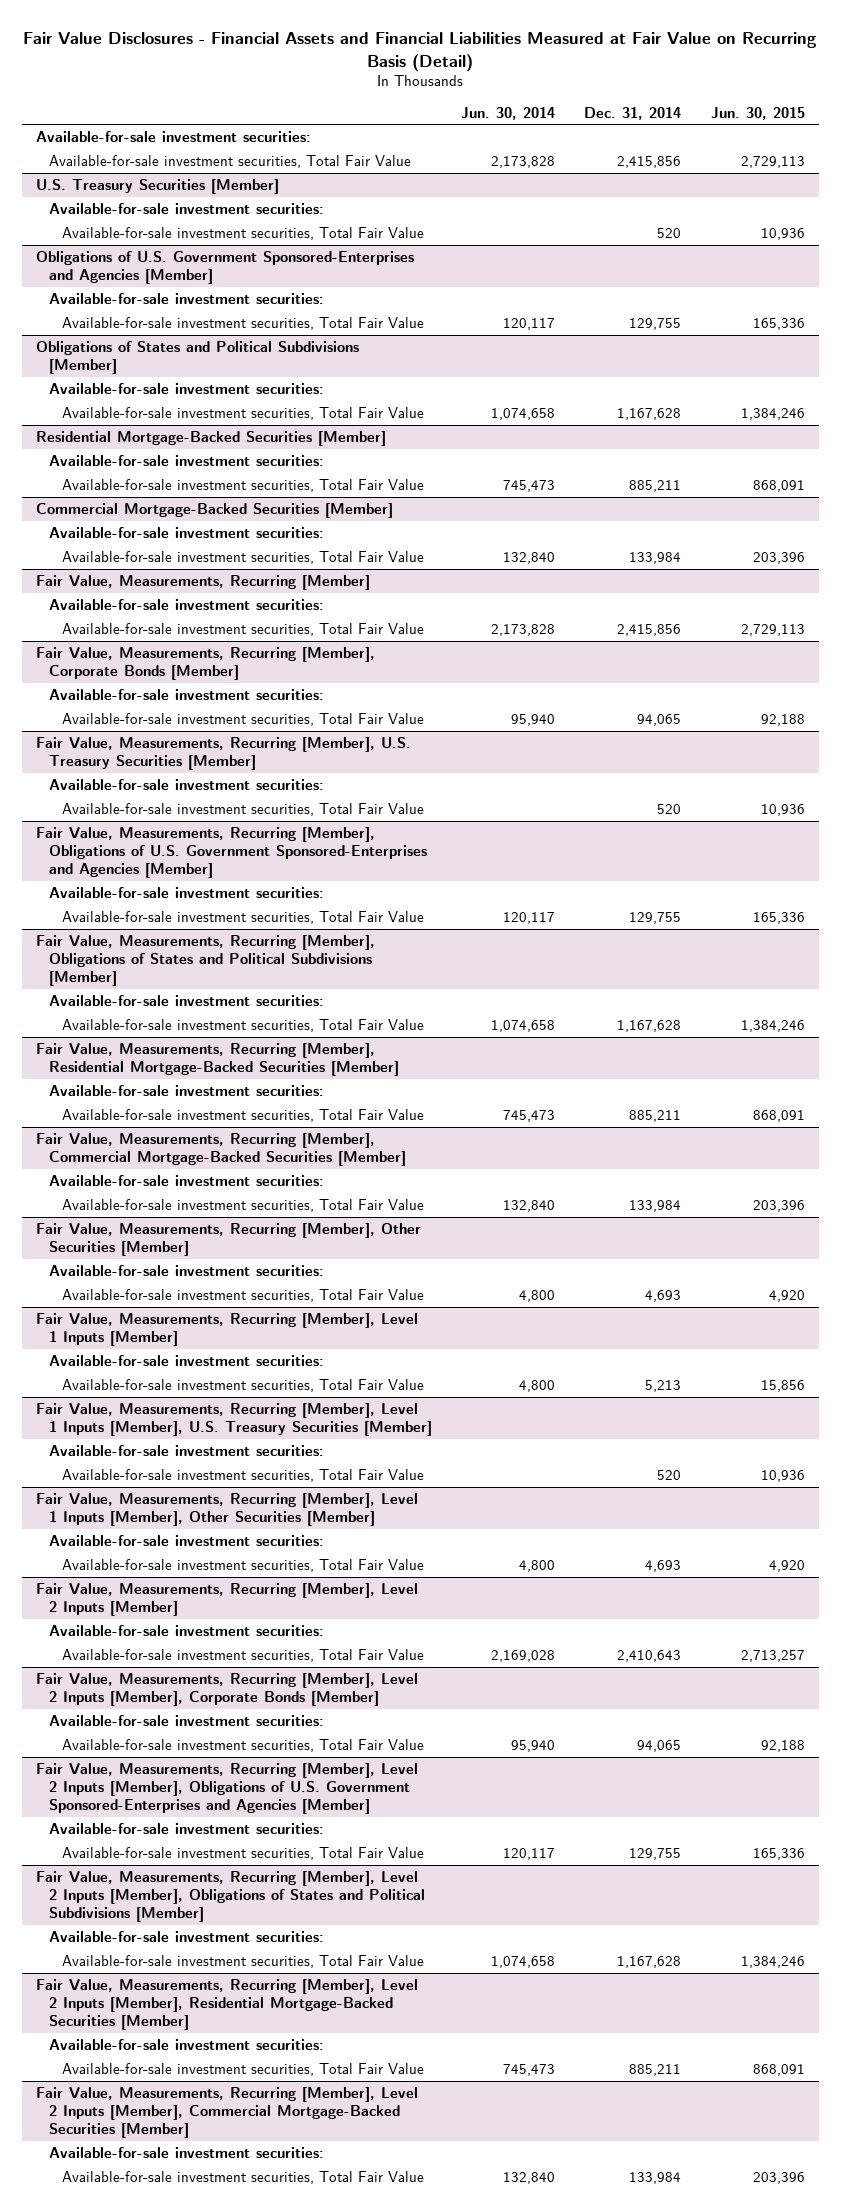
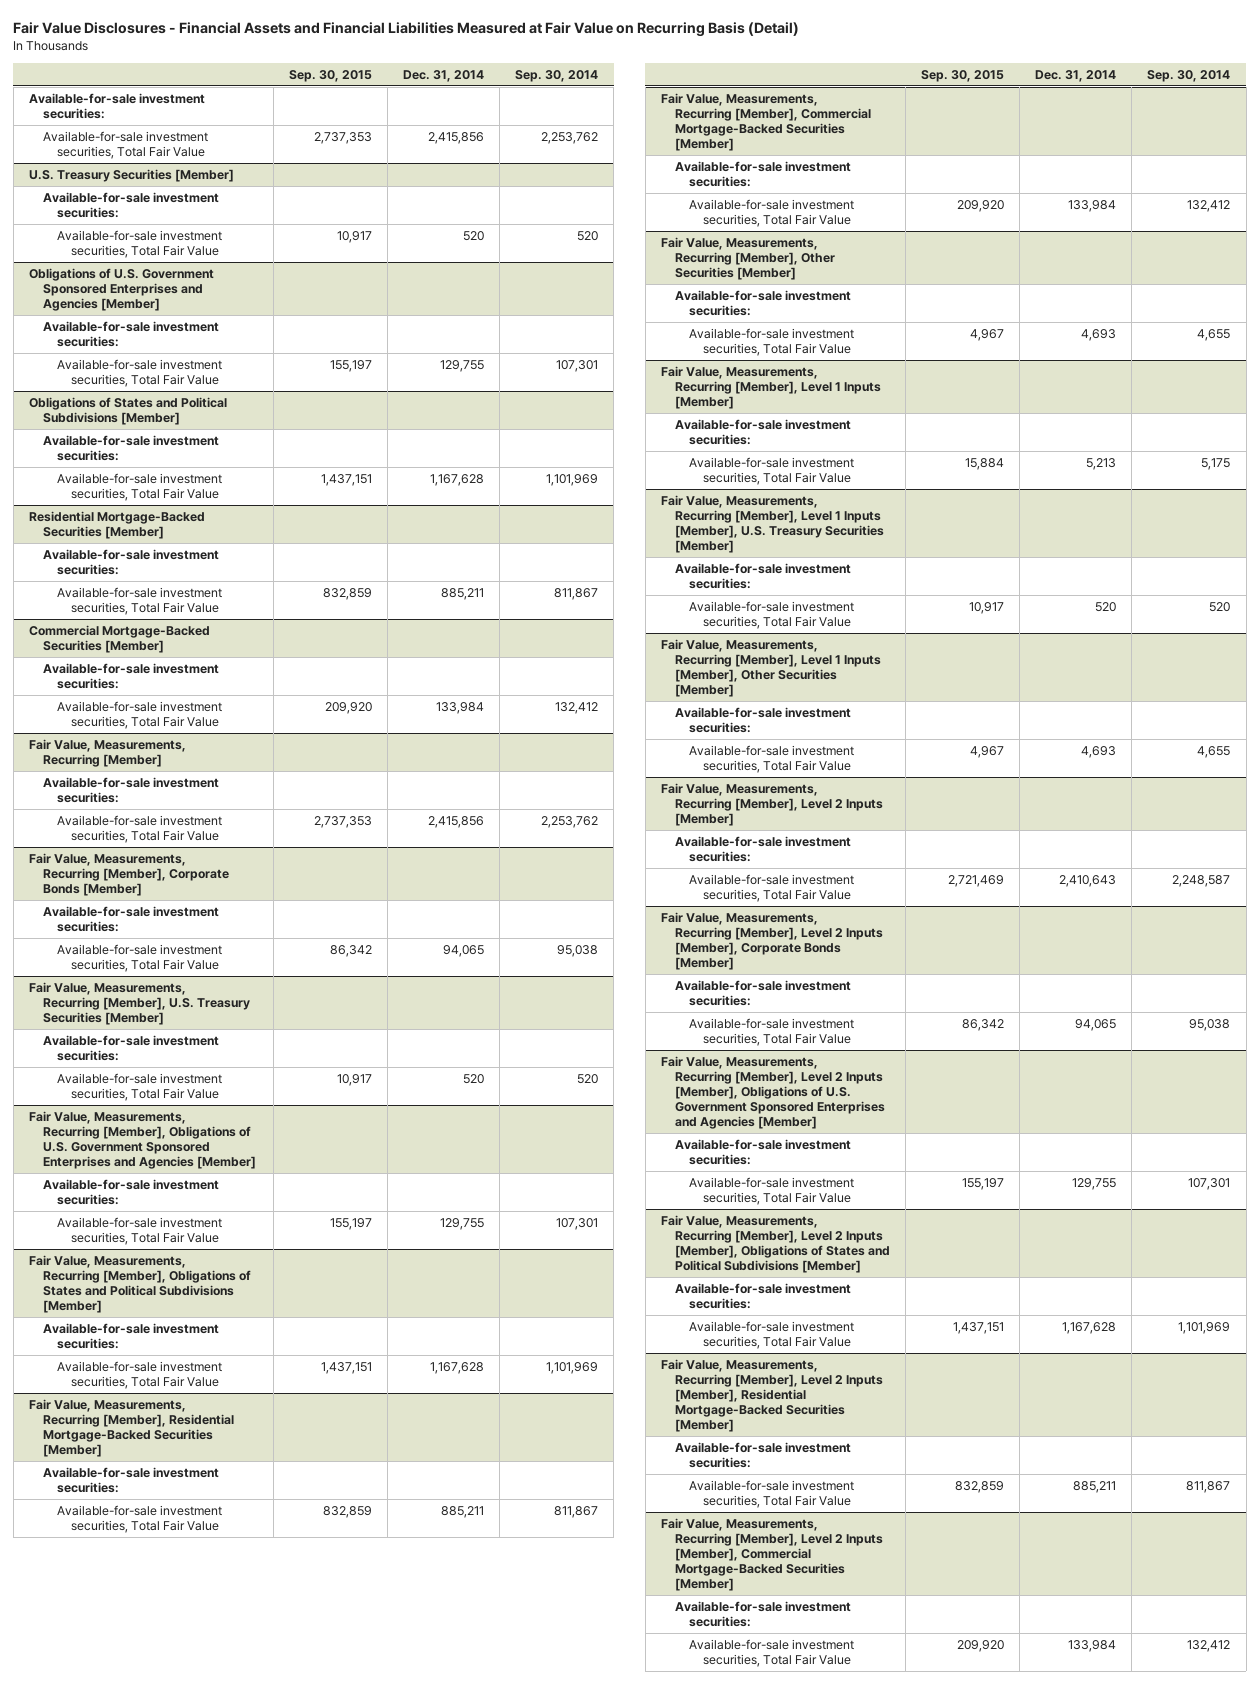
- | Jun. 30, 2014 | Dec. 31, 2014 | Jun. 30, 2015
+ | Sep. 30, 2015 | Dec. 31, 2014 | Sep. 30, 2014
- Obligations of U.S. Government Sponsored-Enterprises and Agencies [Member]
+ Obligations of U.S. Government Sponsored Enterprises and Agencies [Member]
- Fair Value, Measurements, Recurring [Member], Obligations of U.S. Government Sponsored-Enterprises and Agencies [Member]
+ Fair Value, Measurements, Recurring [Member], Obligations of U.S. Government Sponsored Enterprises and Agencies [Member]
- Fair Value, Measurements, Recurring [Member], Level 2 Inputs [Member], Obligations of U.S. Government Sponsored-Enterprises and Agencies [Member]
+ Fair Value, Measurements, Recurring [Member], Level 2 Inputs [Member], Obligations of U.S. Government Sponsored Enterprises and Agencies [Member]

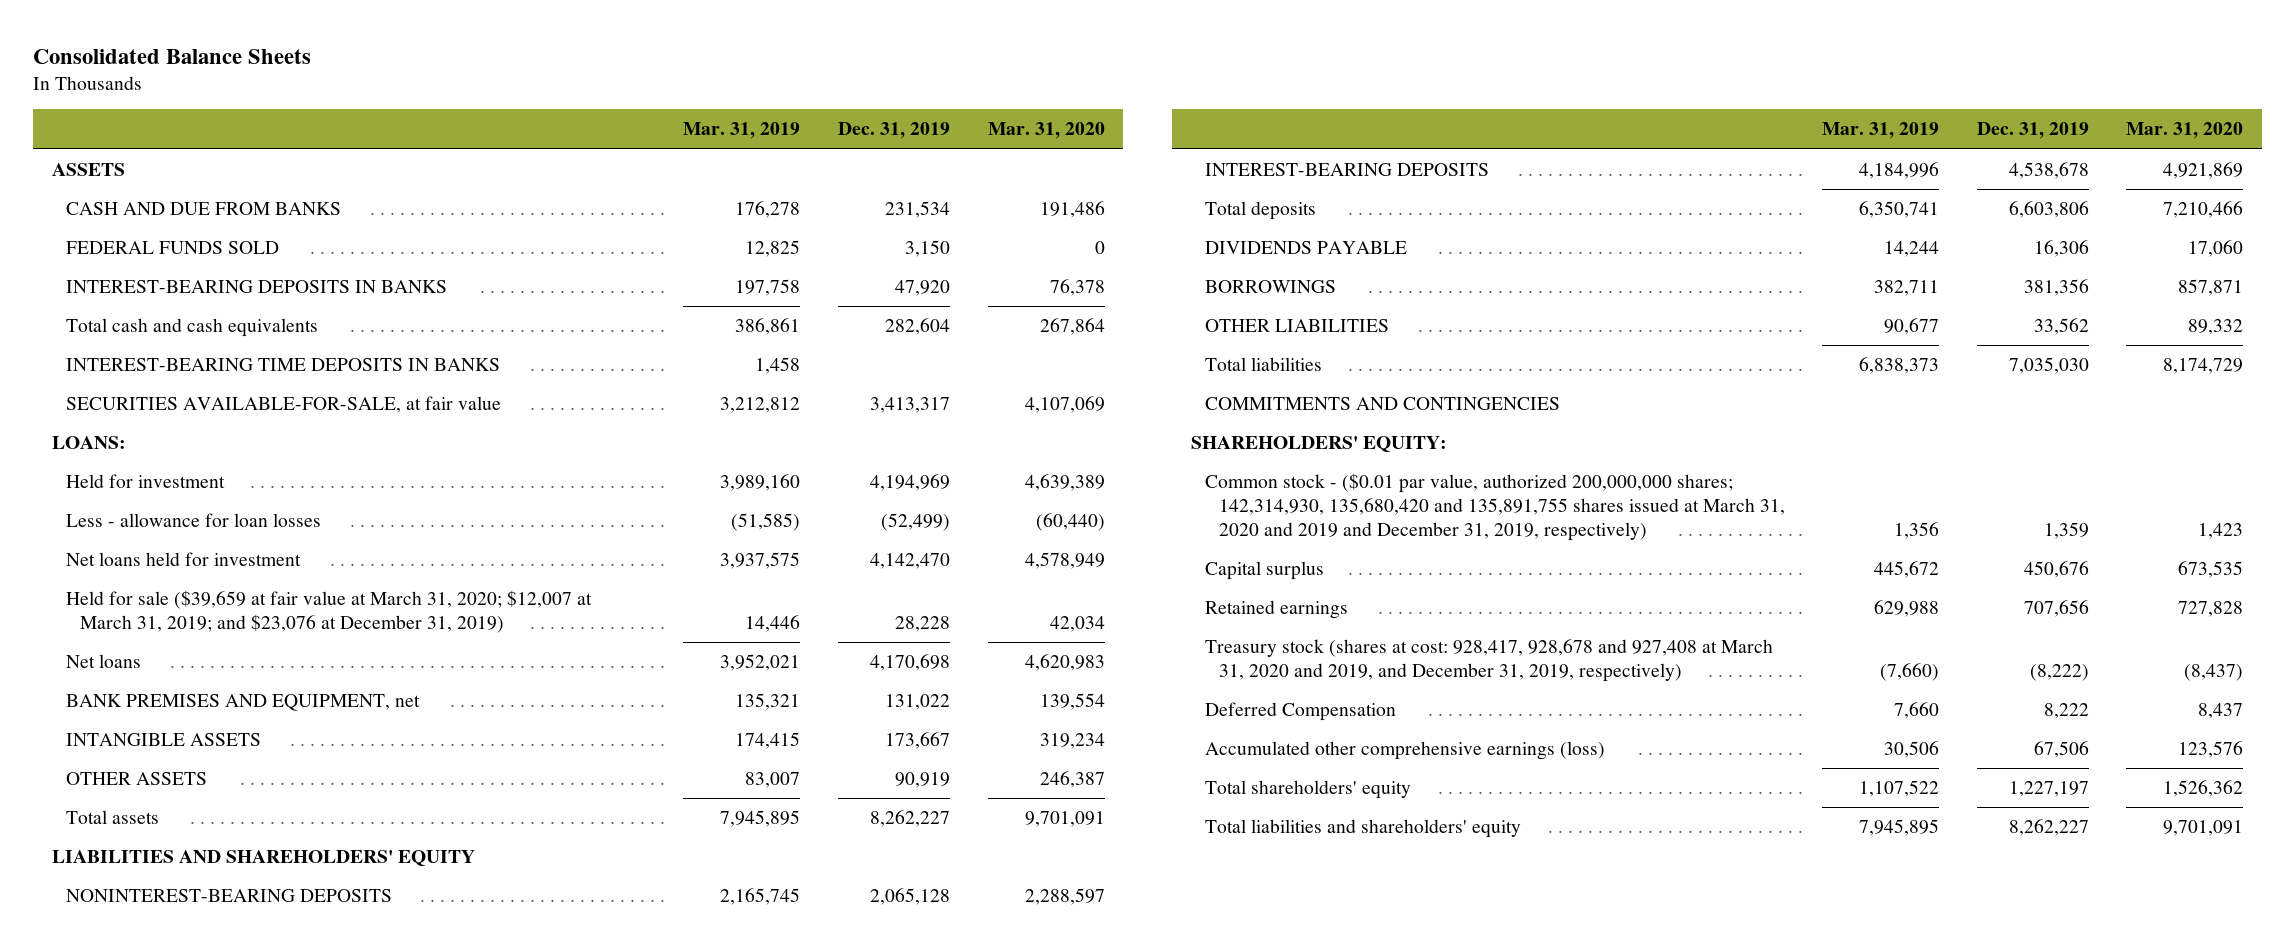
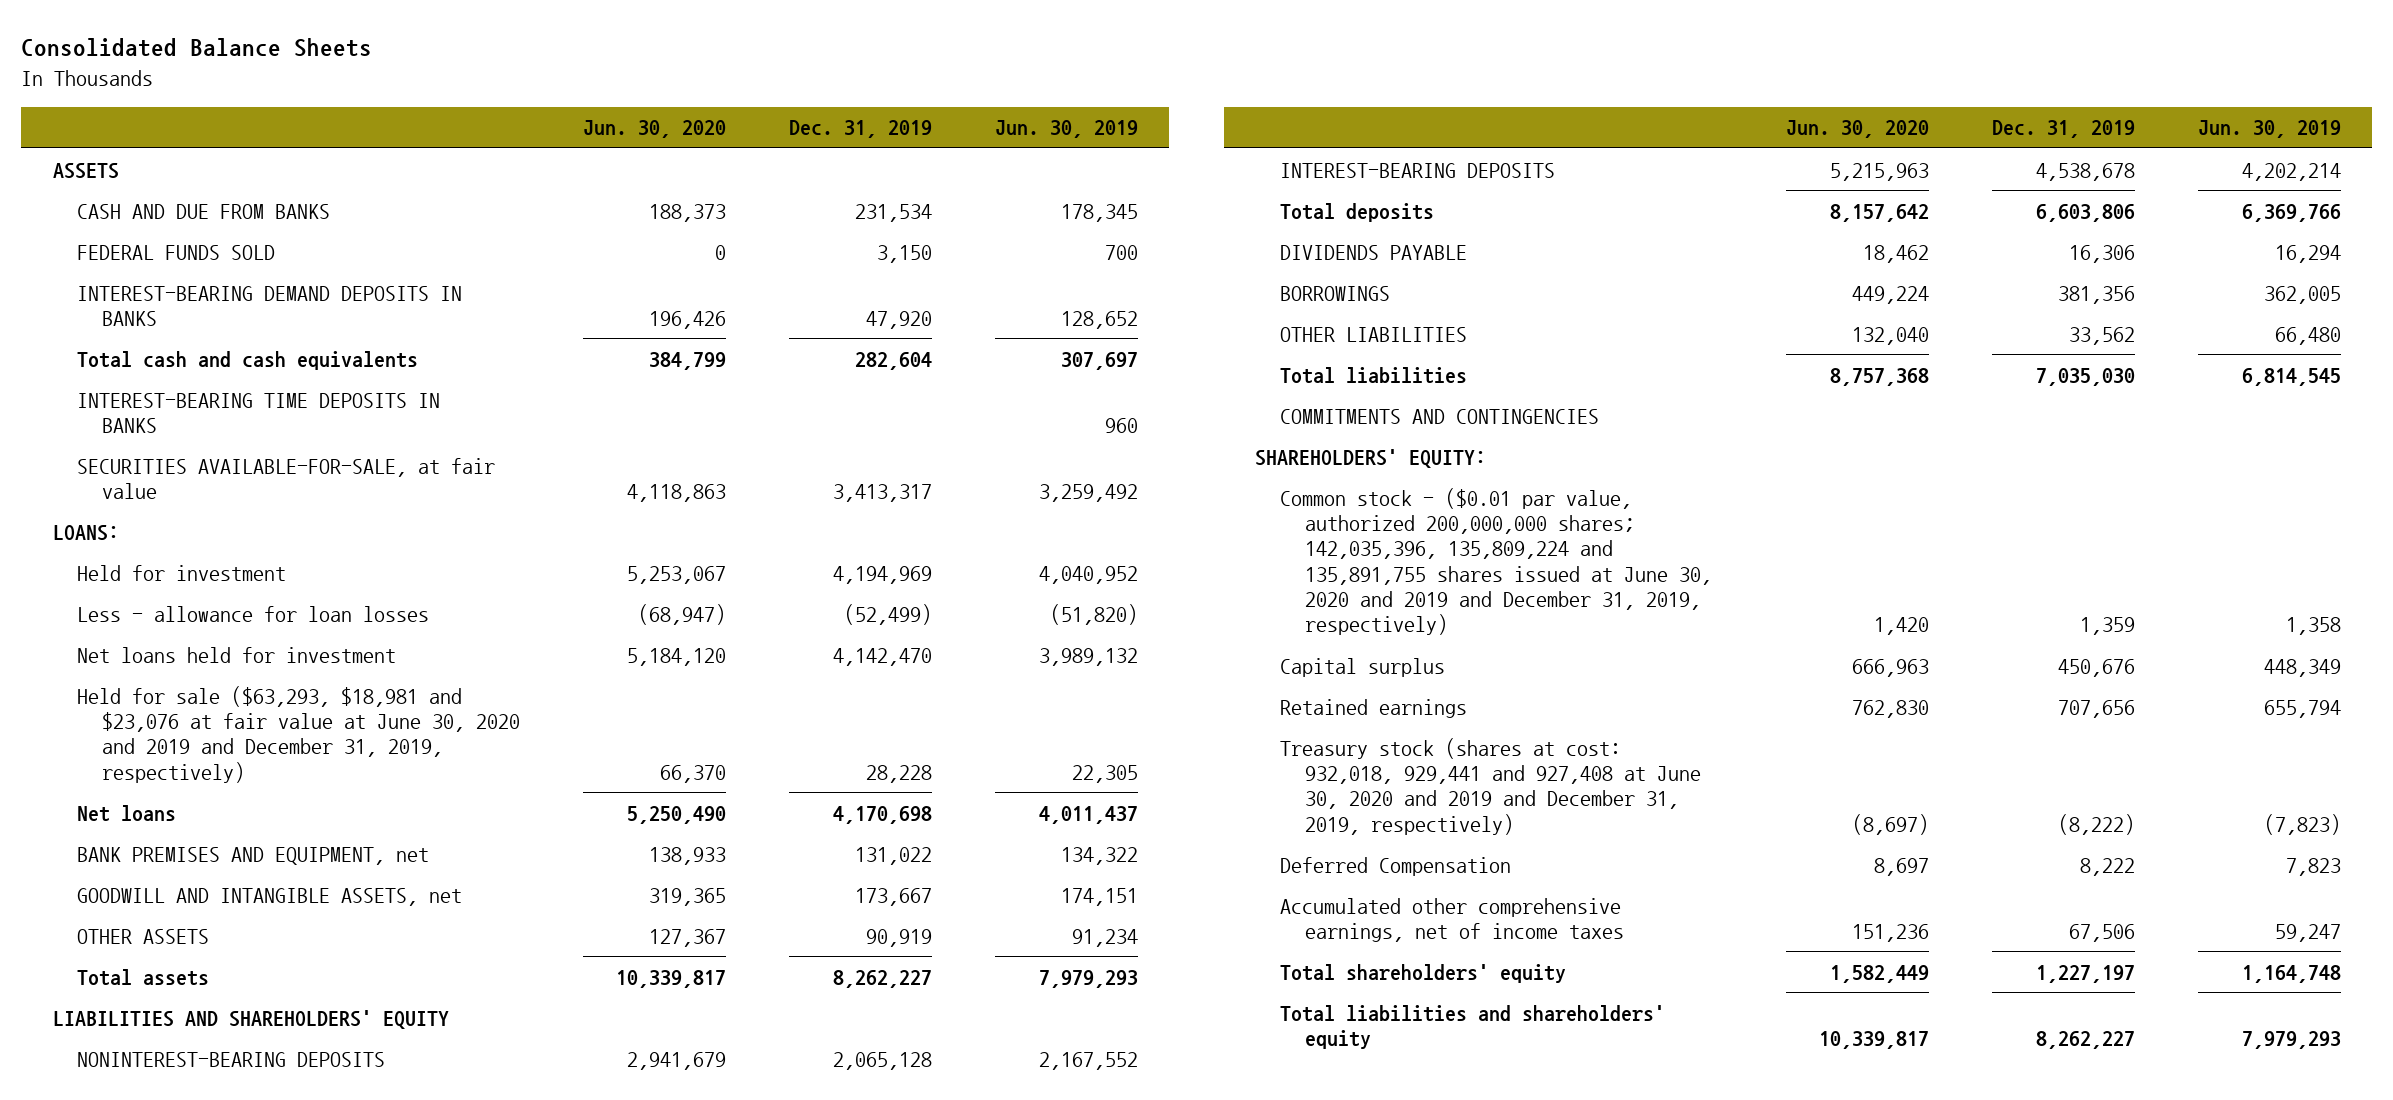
- | Mar. 31, 2019 | Dec. 31, 2019 | Mar. 31, 2020
+ | Jun. 30, 2020 | Dec. 31, 2019 | Jun. 30, 2019
- INTEREST-BEARING DEPOSITS IN BANKS | 197,758 | 47,920 | 76,378
+ INTEREST-BEARING DEMAND DEPOSITS IN BANKS | 196,426 | 47,920 | 128,652
- Held for sale ($39,659 at fair value at March 31, 2020; $12,007 at March 31, 2019; and $23,076 at December 31, 2019) | 14,446 | 28,228 | 42,034
+ Held for sale ($63,293, $18,981 and $23,076 at fair value at June 30, 2020 and 2019 and December 31, 2019, respectively) | 66,370 | 28,228 | 22,305
- INTANGIBLE ASSETS | 174,415 | 173,667 | 319,234
+ GOODWILL AND INTANGIBLE ASSETS, net | 319,365 | 173,667 | 174,151
- Common stock - ($0.01 par value, authorized 200,000,000 shares; 142,314,930, 135,680,420 and 135,891,755 shares issued at March 31, 2020 and 2019 and December 31, 2019, respectively) | 1,356 | 1,359 | 1,423
+ Common stock - ($0.01 par value, authorized 200,000,000 shares; 142,035,396, 135,809,224 and 135,891,755 shares issued at June 30, 2020 and 2019 and December 31, 2019, respectively) | 1,420 | 1,359 | 1,358
- Treasury stock (shares at cost: 928,417, 928,678 and 927,408 at March 31, 2020 and 2019, and December 31, 2019, respectively) | (7,660) | (8,222) | (8,437)
+ Treasury stock (shares at cost: 932,018, 929,441 and 927,408 at June 30, 2020 and 2019 and December 31, 2019, respectively) | (8,697) | (8,222) | (7,823)
- Accumulated other comprehensive earnings (loss) | 30,506 | 67,506 | 123,576
+ Accumulated other comprehensive earnings, net of income taxes | 151,236 | 67,506 | 59,247

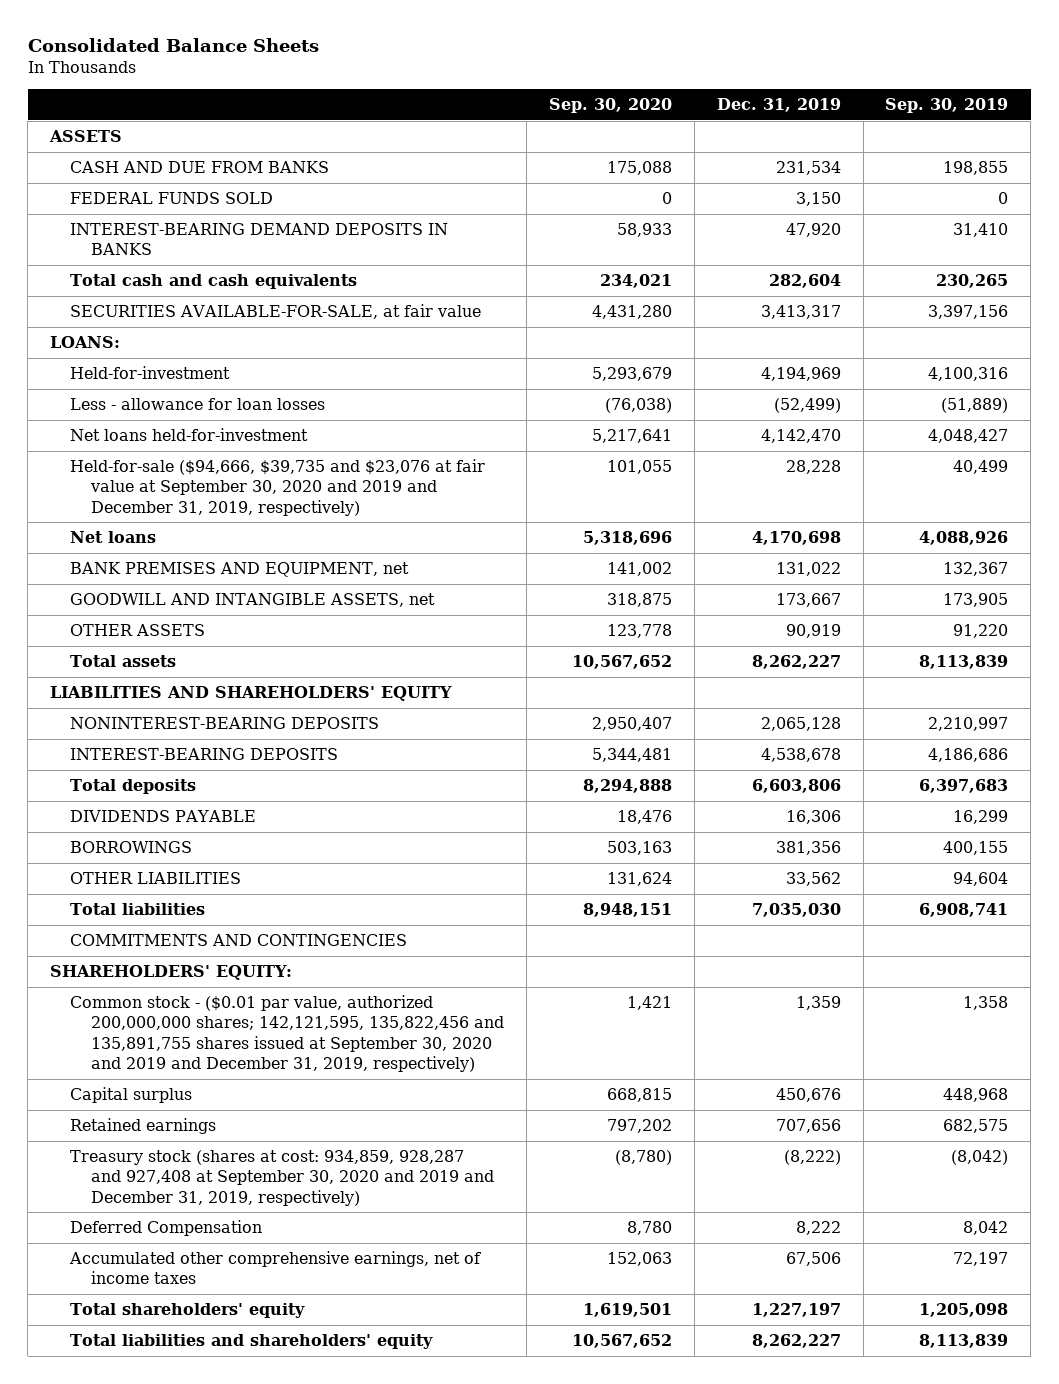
- | Jun. 30, 2020 | Dec. 31, 2019 | Jun. 30, 2019
+ | Sep. 30, 2020 | Dec. 31, 2019 | Sep. 30, 2019
- INTEREST-BEARING TIME DEPOSITS IN BANKS | | | 960
- Held for investment | 5,253,067 | 4,194,969 | 4,040,952
+ Held-for-investment | 5,293,679 | 4,194,969 | 4,100,316
- Net loans held for investment | 5,184,120 | 4,142,470 | 3,989,132
- Held for sale ($63,293, $18,981 and $23,076 at fair value at June 30, 2020 and 2019 and December 31, 2019, respectively) | 66,370 | 28,228 | 22,305
+ Net loans held-for-investment | 5,217,641 | 4,142,470 | 4,048,427
+ Held-for-sale ($94,666, $39,735 and $23,076 at fair value at September 30, 2020 and 2019 and December 31, 2019, respectively) | 101,055 | 28,228 | 40,499
- Common stock - ($0.01 par value, authorized 200,000,000 shares; 142,035,396, 135,809,224 and 135,891,755 shares issued at June 30, 2020 and 2019 and December 31, 2019, respectively) | 1,420 | 1,359 | 1,358
+ Common stock - ($0.01 par value, authorized 200,000,000 shares; 142,121,595, 135,822,456 and 135,891,755 shares issued at September 30, 2020 and 2019 and December 31, 2019, respectively) | 1,421 | 1,359 | 1,358
- Treasury stock (shares at cost: 932,018, 929,441 and 927,408 at June 30, 2020 and 2019 and December 31, 2019, respectively) | (8,697) | (8,222) | (7,823)
+ Treasury stock (shares at cost: 934,859, 928,287 and 927,408 at September 30, 2020 and 2019 and December 31, 2019, respectively) | (8,780) | (8,222) | (8,042)

